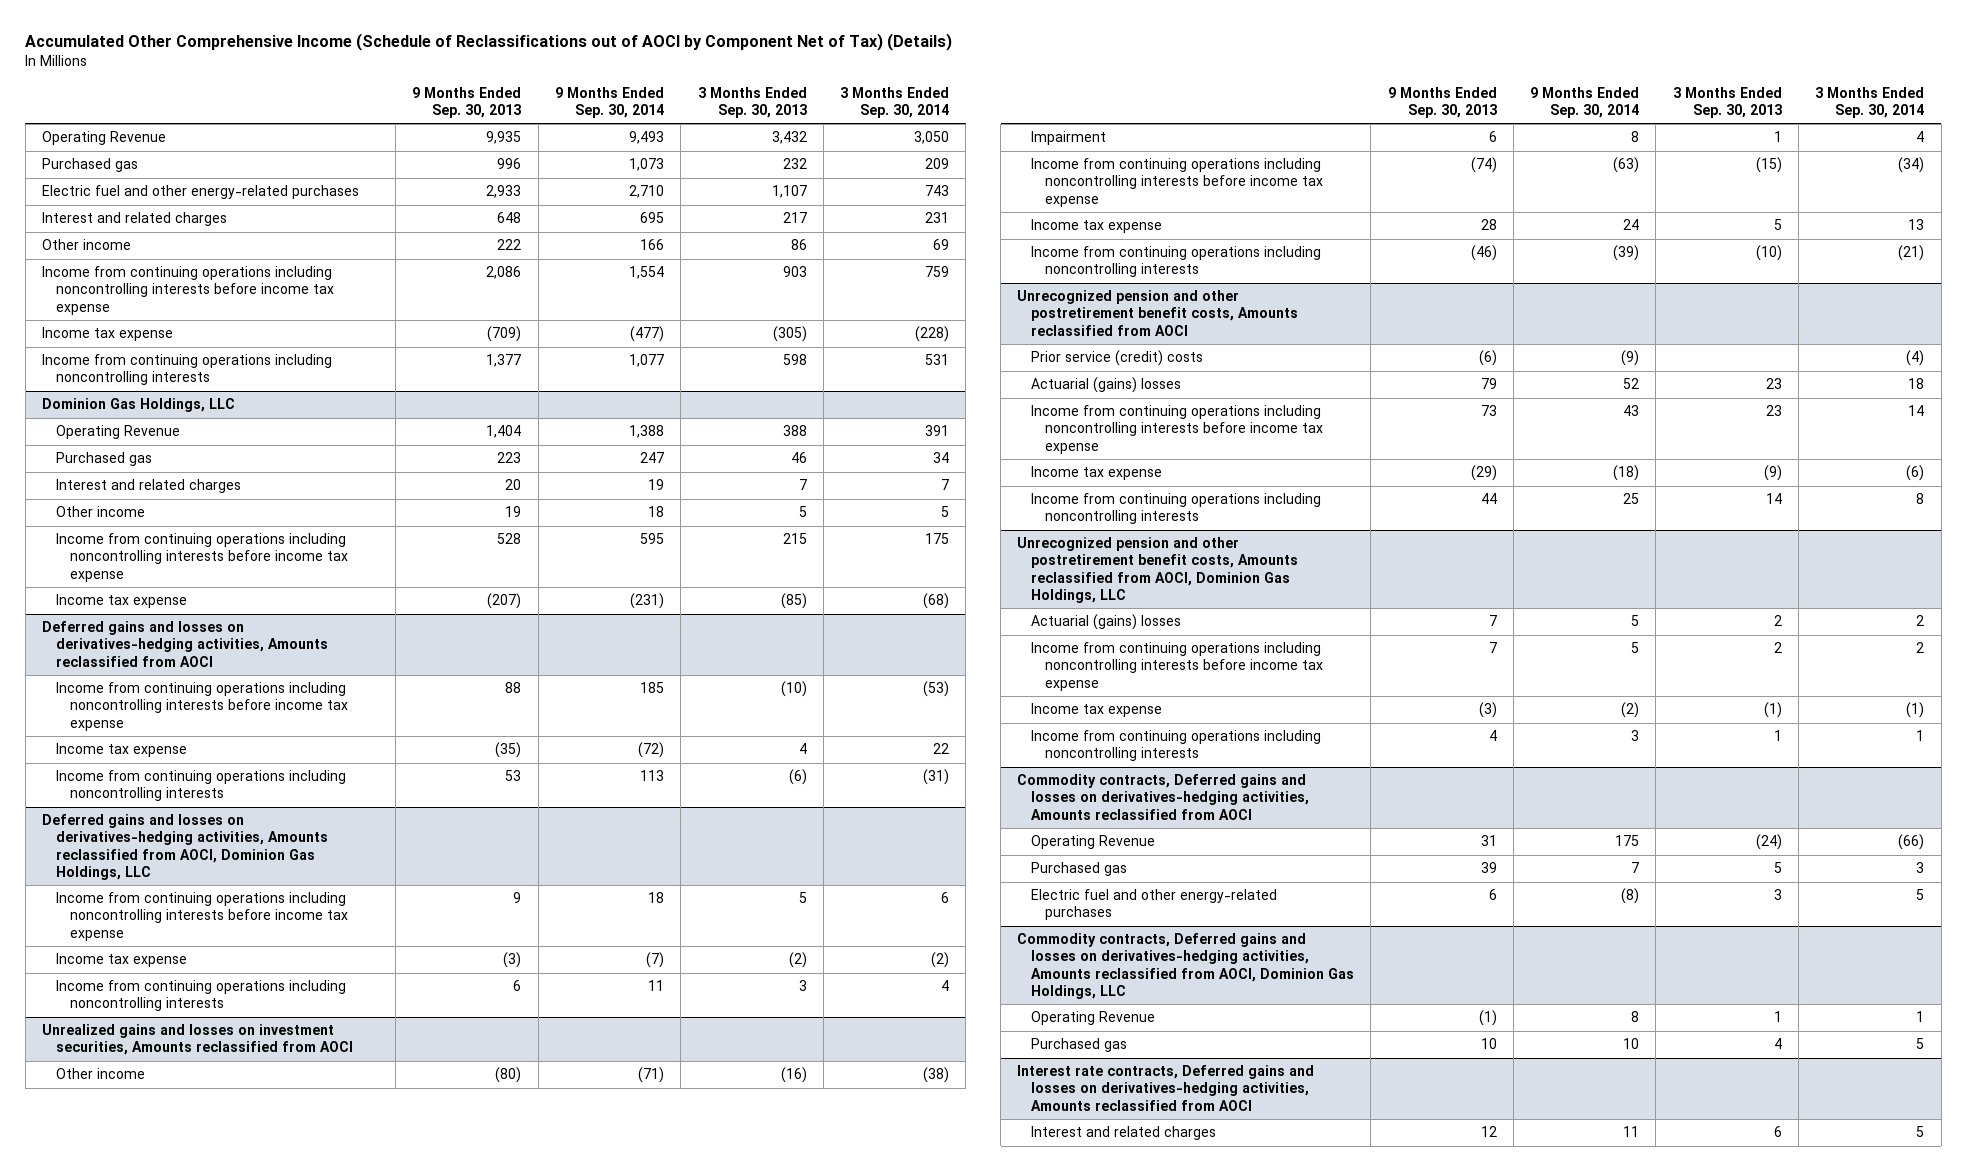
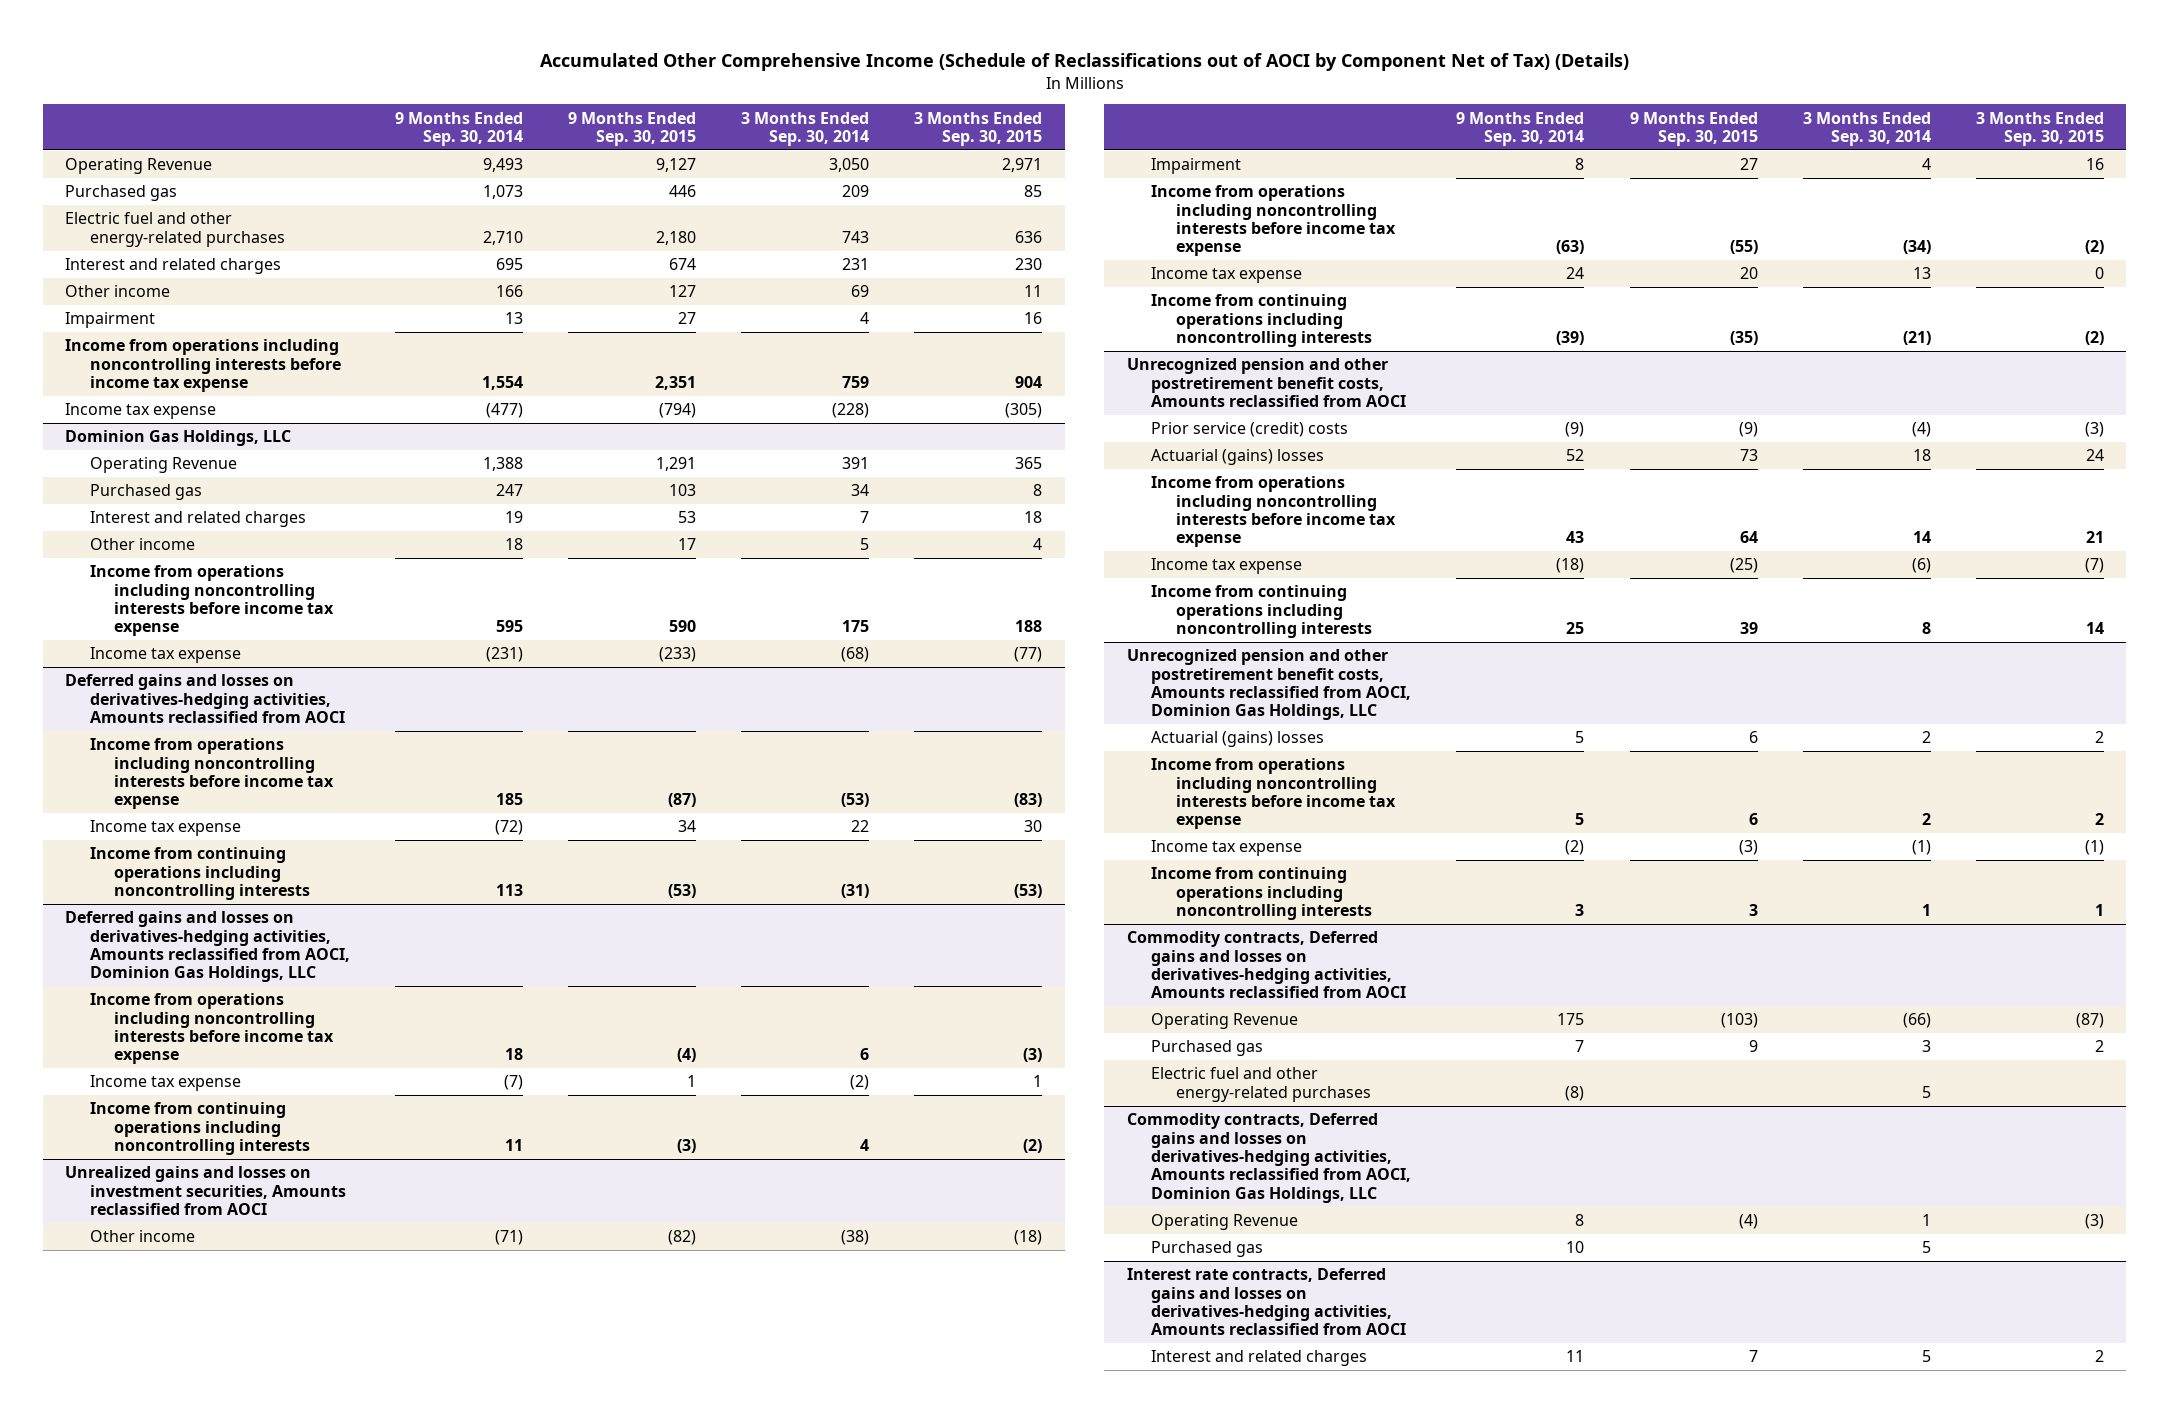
- | 9 Months Ended Sep. 30, 2013 | 9 Months Ended Sep. 30, 2014 | 3 Months Ended Sep. 30, 2013 | 3 Months Ended Sep. 30, 2014
+ | 9 Months Ended Sep. 30, 2014 | 9 Months Ended Sep. 30, 2015 | 3 Months Ended Sep. 30, 2014 | 3 Months Ended Sep. 30, 2015
- Income from continuing operations including noncontrolling interests before income tax expense | 2,086 | 1,554 | 903 | 759
+ Impairment | 13 | 27 | 4 | 16
+ Income from operations including noncontrolling interests before income tax expense | 1,554 | 2,351 | 759 | 904
- Income from continuing operations including noncontrolling interests | 1,377 | 1,077 | 598 | 531
@ Dominion Gas Holdings, LLC
- Income from continuing operations including noncontrolling interests before income tax expense | 528 | 595 | 215 | 175
+ Income from operations including noncontrolling interests before income tax expense | 595 | 590 | 175 | 188
@ Deferred gains and losses on derivatives-hedging activities, Amounts reclassified from AOCI
- Income from continuing operations including noncontrolling interests before income tax expense | 88 | 185 | (10) | (53)
+ Income from operations including noncontrolling interests before income tax expense | 185 | (87) | (53) | (83)
@ Deferred gains and losses on derivatives-hedging activities, Amounts reclassified from AOCI, Dominion Gas Holdings, LLC
- Income from continuing operations including noncontrolling interests before income tax expense | 9 | 18 | 5 | 6
+ Income from operations including noncontrolling interests before income tax expense | 18 | (4) | 6 | (3)
@ Unrealized gains and losses on investment securities, Amounts reclassified from AOCI
- Income from continuing operations including noncontrolling interests before income tax expense | (74) | (63) | (15) | (34)
+ Income from operations including noncontrolling interests before income tax expense | (63) | (55) | (34) | (2)
@ Unrecognized pension and other postretirement benefit costs, Amounts reclassified from AOCI
- Income from continuing operations including noncontrolling interests before income tax expense | 73 | 43 | 23 | 14
+ Income from operations including noncontrolling interests before income tax expense | 43 | 64 | 14 | 21
@ Unrecognized pension and other postretirement benefit costs, Amounts reclassified from AOCI, Dominion Gas Holdings, LLC
- Income from continuing operations including noncontrolling interests before income tax expense | 7 | 5 | 2 | 2
+ Income from operations including noncontrolling interests before income tax expense | 5 | 6 | 2 | 2

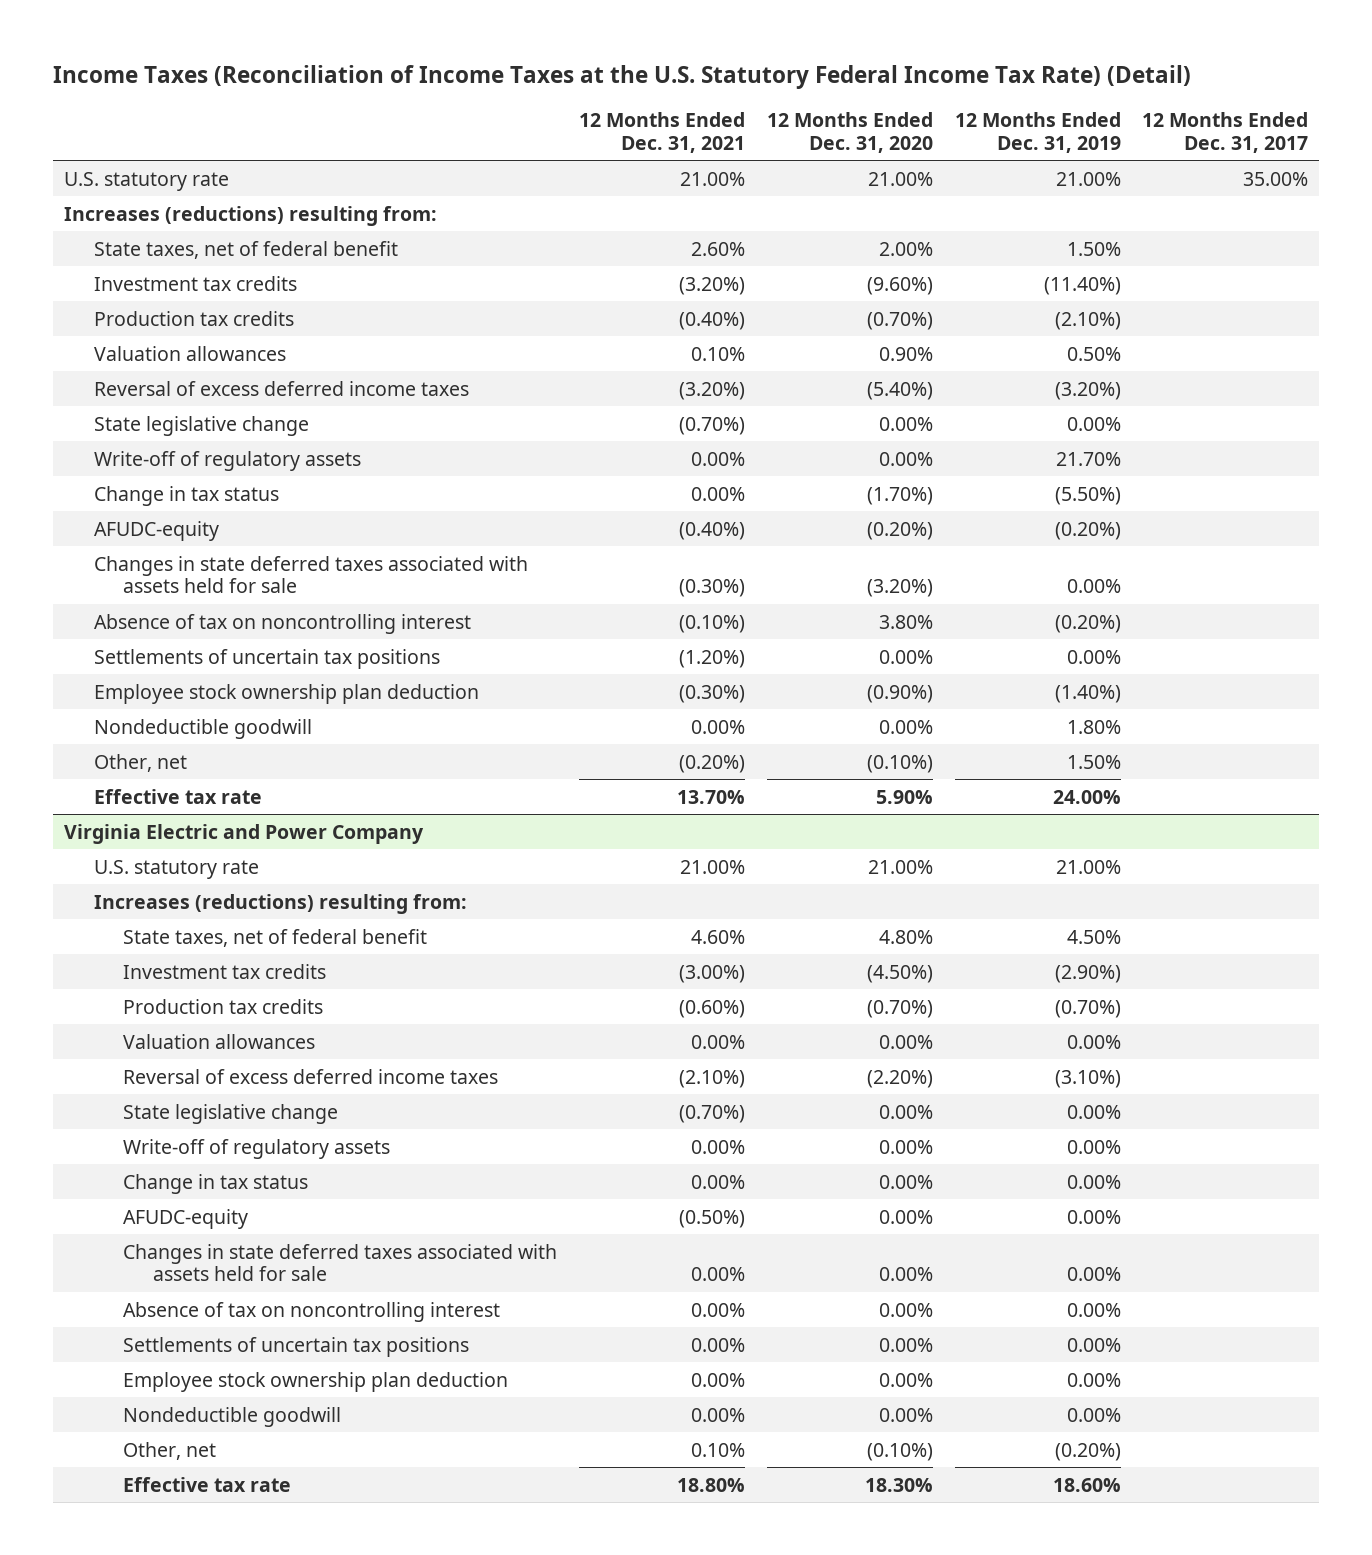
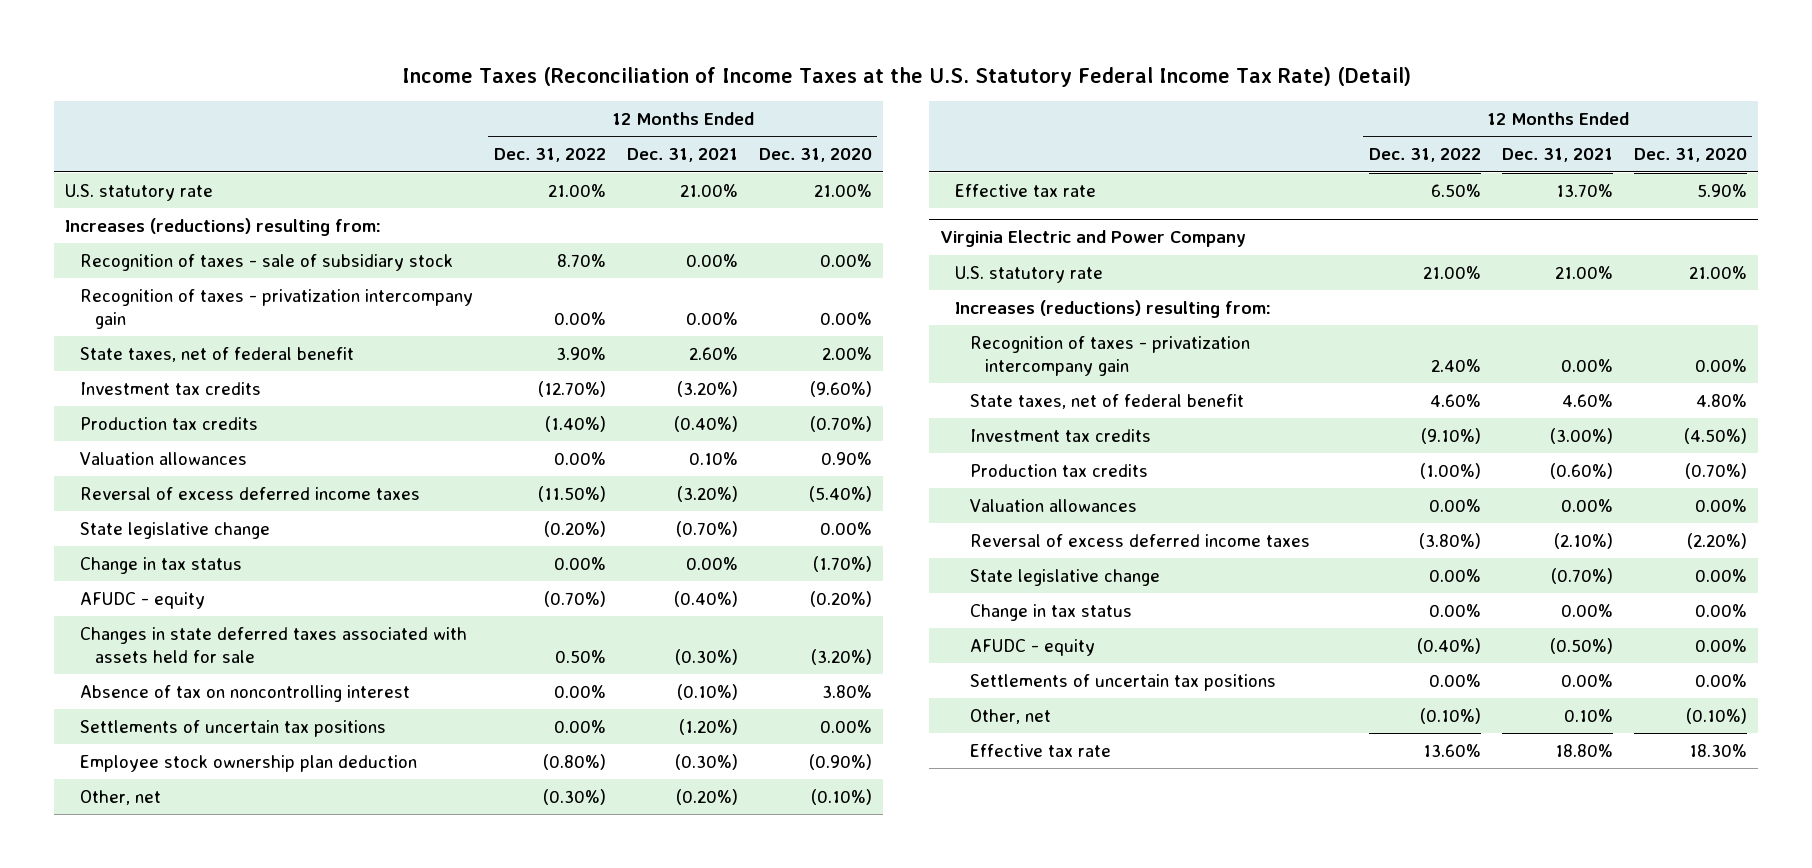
- | 12 Months Ended Dec. 31, 2021 | 12 Months Ended Dec. 31, 2020 | 12 Months Ended Dec. 31, 2019 | 12 Months Ended Dec. 31, 2017
+ | 12 Months Ended Dec. 31, 2022 | 12 Months Ended Dec. 31, 2021 | 12 Months Ended Dec. 31, 2020
+ Recognition of taxes - sale of subsidiary stock | 8.70% | 0.00% | 0.00%
+ Recognition of taxes - privatization intercompany gain | 0.00% | 0.00% | 0.00%
- Write-off of regulatory assets | 0.00% | 0.00% | 21.70% |
- AFUDC-equity | (0.40%) | (0.20%) | (0.20%) |
+ AFUDC - equity | (0.70%) | (0.40%) | (0.20%)
- Nondeductible goodwill | 0.00% | 0.00% | 1.80% |
@ Virginia Electric and Power Company
+ Recognition of taxes - privatization intercompany gain | 2.40% | 0.00% | 0.00%
- Write-off of regulatory assets | 0.00% | 0.00% | 0.00% |
- AFUDC-equity | (0.50%) | 0.00% | 0.00% |
- Changes in state deferred taxes associated with assets held for sale | 0.00% | 0.00% | 0.00% |
- Absence of tax on noncontrolling interest | 0.00% | 0.00% | 0.00% |
+ AFUDC - equity | (0.40%) | (0.50%) | 0.00%
- Employee stock ownership plan deduction | 0.00% | 0.00% | 0.00% |
- Nondeductible goodwill | 0.00% | 0.00% | 0.00% |

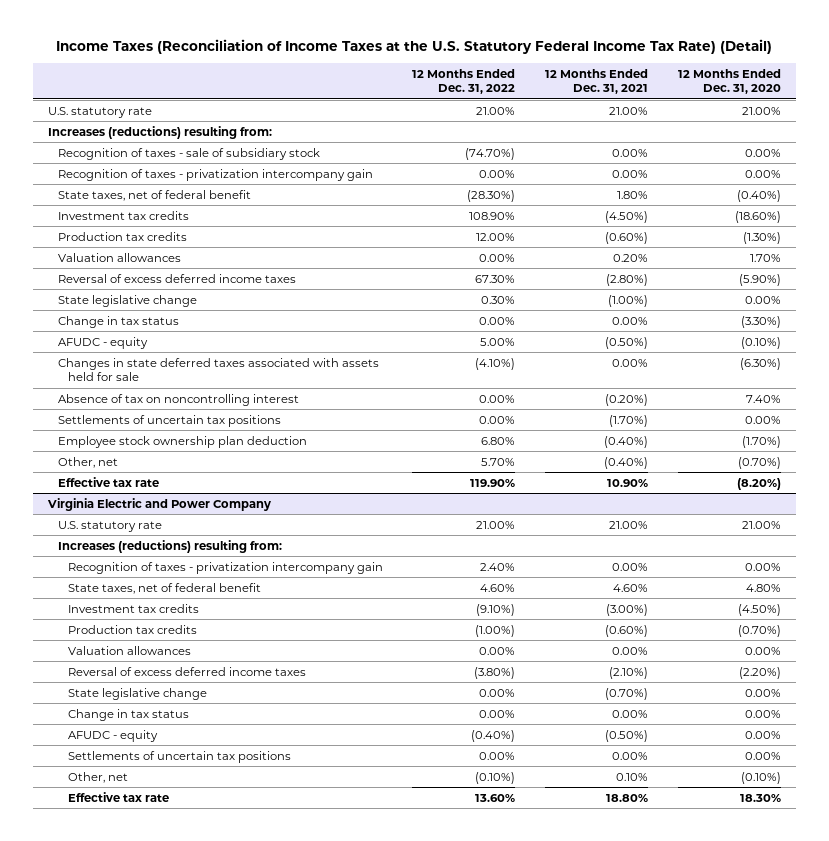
- Recognition of taxes - sale of subsidiary stock | 8.70% | 0.00% | 0.00%
+ Recognition of taxes - sale of subsidiary stock | (74.70%) | 0.00% | 0.00%
- State taxes, net of federal benefit | 3.90% | 2.60% | 2.00%
- Investment tax credits | (12.70%) | (3.20%) | (9.60%)
- Production tax credits | (1.40%) | (0.40%) | (0.70%)
- Valuation allowances | 0.00% | 0.10% | 0.90%
- Reversal of excess deferred income taxes | (11.50%) | (3.20%) | (5.40%)
- State legislative change | (0.20%) | (0.70%) | 0.00%
- Change in tax status | 0.00% | 0.00% | (1.70%)
- AFUDC - equity | (0.70%) | (0.40%) | (0.20%)
- Changes in state deferred taxes associated with assets held for sale | 0.50% | (0.30%) | (3.20%)
- Absence of tax on noncontrolling interest | 0.00% | (0.10%) | 3.80%
- Settlements of uncertain tax positions | 0.00% | (1.20%) | 0.00%
- Employee stock ownership plan deduction | (0.80%) | (0.30%) | (0.90%)
- Other, net | (0.30%) | (0.20%) | (0.10%)
- Effective tax rate | 6.50% | 13.70% | 5.90%
+ State taxes, net of federal benefit | (28.30%) | 1.80% | (0.40%)
+ Investment tax credits | 108.90% | (4.50%) | (18.60%)
+ Production tax credits | 12.00% | (0.60%) | (1.30%)
+ Valuation allowances | 0.00% | 0.20% | 1.70%
+ Reversal of excess deferred income taxes | 67.30% | (2.80%) | (5.90%)
+ State legislative change | 0.30% | (1.00%) | 0.00%
+ Change in tax status | 0.00% | 0.00% | (3.30%)
+ AFUDC - equity | 5.00% | (0.50%) | (0.10%)
+ Changes in state deferred taxes associated with assets held for sale | (4.10%) | 0.00% | (6.30%)
+ Absence of tax on noncontrolling interest | 0.00% | (0.20%) | 7.40%
+ Settlements of uncertain tax positions | 0.00% | (1.70%) | 0.00%
+ Employee stock ownership plan deduction | 6.80% | (0.40%) | (1.70%)
+ Other, net | 5.70% | (0.40%) | (0.70%)
+ Effective tax rate | 119.90% | 10.90% | (8.20%)

